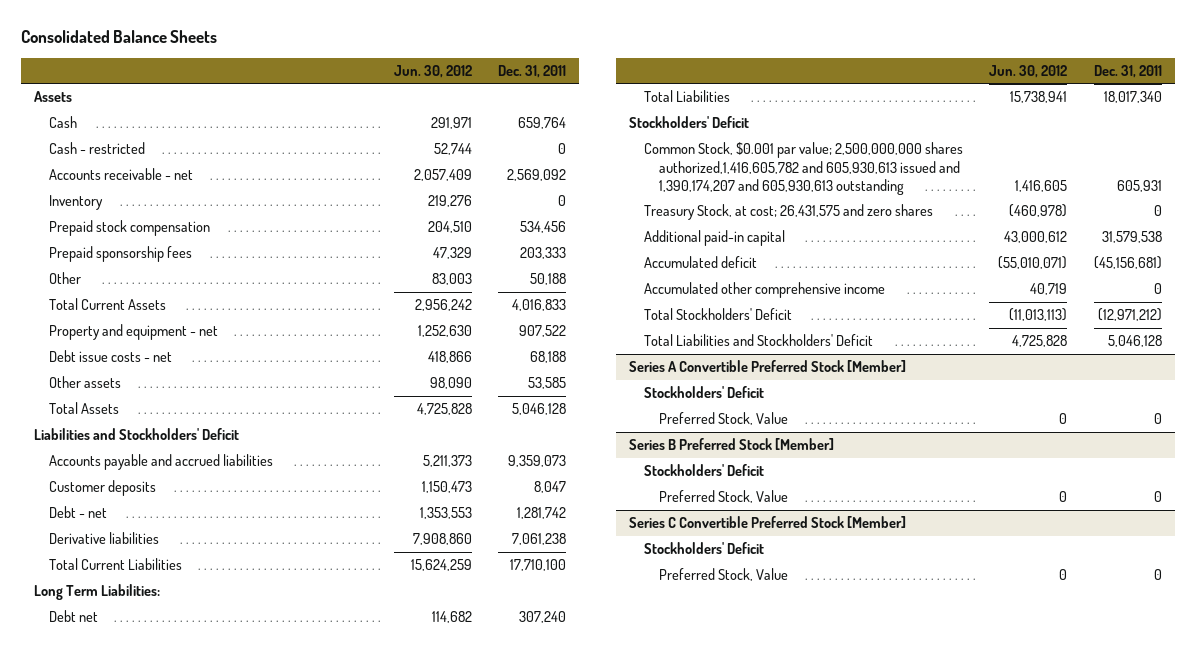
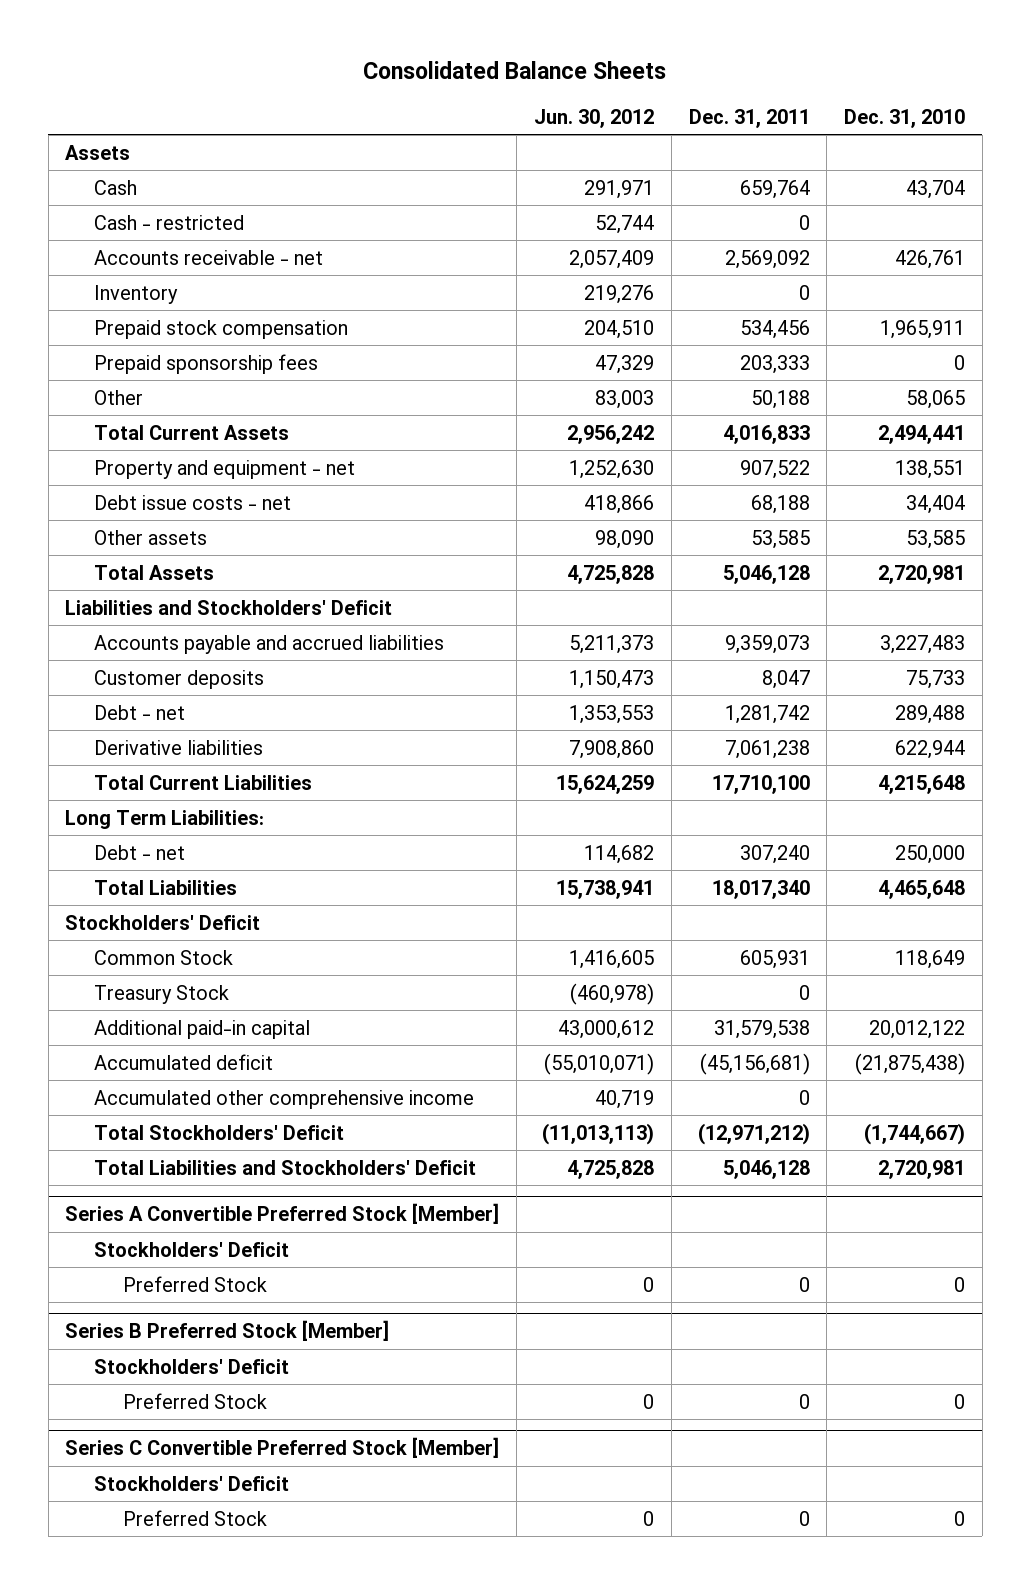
- | Jun. 30, 2012 | Dec. 31, 2011
+ | Jun. 30, 2012 | Dec. 31, 2011 | Dec. 31, 2010
- Debt net | 114,682 | 307,240
+ Debt - net | 114,682 | 307,240 | 250,000
- Common Stock, $0.001 par value; 2,500,000,000 shares authorized,1,416,605,782 and 605,930,613 issued and 1,390,174,207 and 605,930,613 outstanding | 1,416,605 | 605,931
- Treasury Stock, at cost; 26,431,575 and zero shares | (460,978) | 0
+ Common Stock | 1,416,605 | 605,931 | 118,649
+ Treasury Stock | (460,978) | 0 |
@ Series A Convertible Preferred Stock [Member]
- Preferred Stock, Value | 0 | 0
+ Preferred Stock | 0 | 0 | 0
@ Series B Preferred Stock [Member]
- Preferred Stock, Value | 0 | 0
+ Preferred Stock | 0 | 0 | 0
@ Series C Convertible Preferred Stock [Member]
- Preferred Stock, Value | 0 | 0
+ Preferred Stock | 0 | 0 | 0

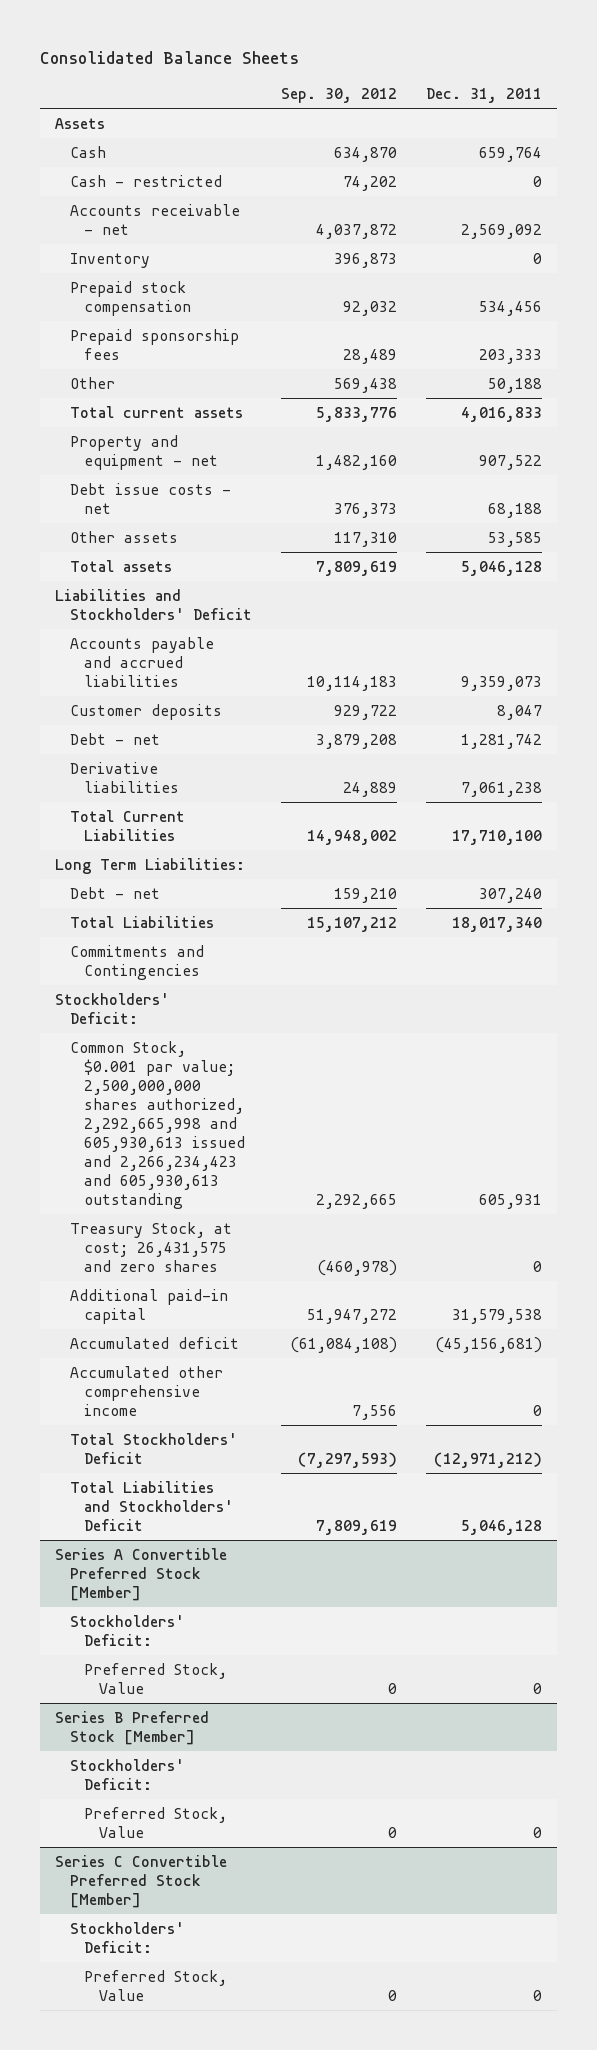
- | Jun. 30, 2012 | Dec. 31, 2011 | Dec. 31, 2010
+ | Sep. 30, 2012 | Dec. 31, 2011
- Total Current Assets | 2,956,242 | 4,016,833 | 2,494,441
+ Total current assets | 5,833,776 | 4,016,833
- Total Assets | 4,725,828 | 5,046,128 | 2,720,981
+ Total assets | 7,809,619 | 5,046,128
- Stockholders' Deficit
- Common Stock | 1,416,605 | 605,931 | 118,649
- Treasury Stock | (460,978) | 0 |
+ Commitments and Contingencies
+ Stockholders' Deficit:
+ Common Stock, $0.001 par value; 2,500,000,000 shares authorized, 2,292,665,998 and 605,930,613 issued and 2,266,234,423 and 605,930,613 outstanding | 2,292,665 | 605,931
+ Treasury Stock, at cost; 26,431,575 and zero shares | (460,978) | 0
@ Series A Convertible Preferred Stock [Member]
- Stockholders' Deficit
- Preferred Stock | 0 | 0 | 0
+ Stockholders' Deficit:
+ Preferred Stock, Value | 0 | 0
@ Series B Preferred Stock [Member]
- Stockholders' Deficit
- Preferred Stock | 0 | 0 | 0
+ Stockholders' Deficit:
+ Preferred Stock, Value | 0 | 0
@ Series C Convertible Preferred Stock [Member]
- Stockholders' Deficit
- Preferred Stock | 0 | 0 | 0
+ Stockholders' Deficit:
+ Preferred Stock, Value | 0 | 0

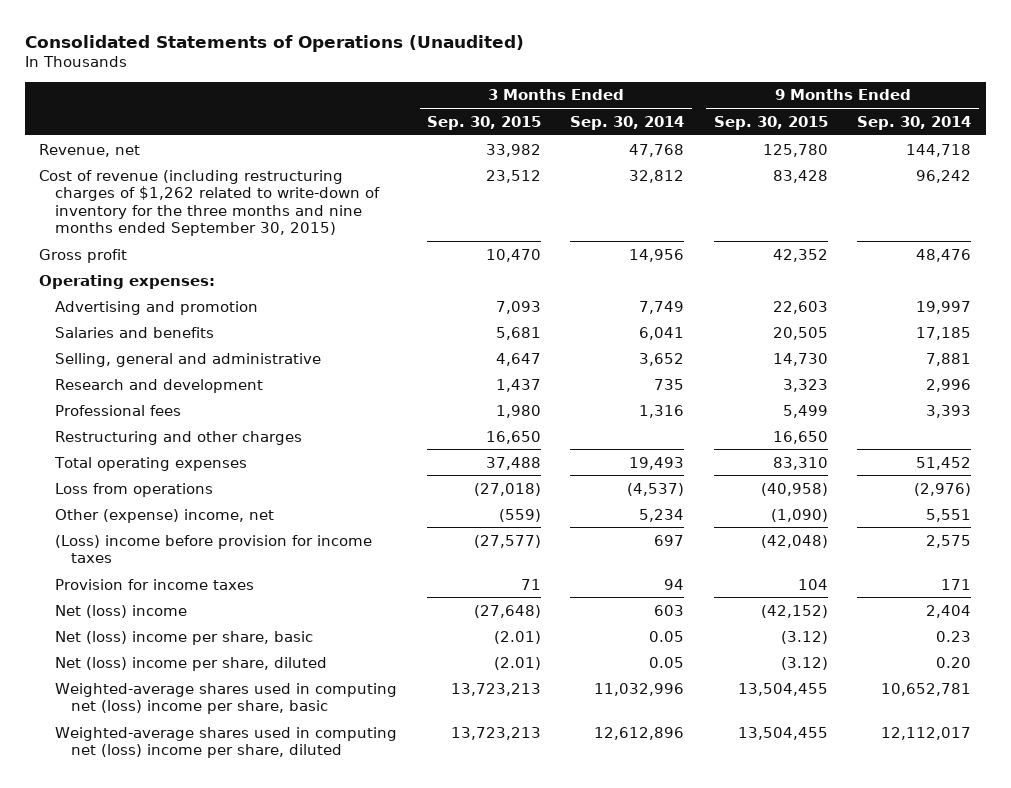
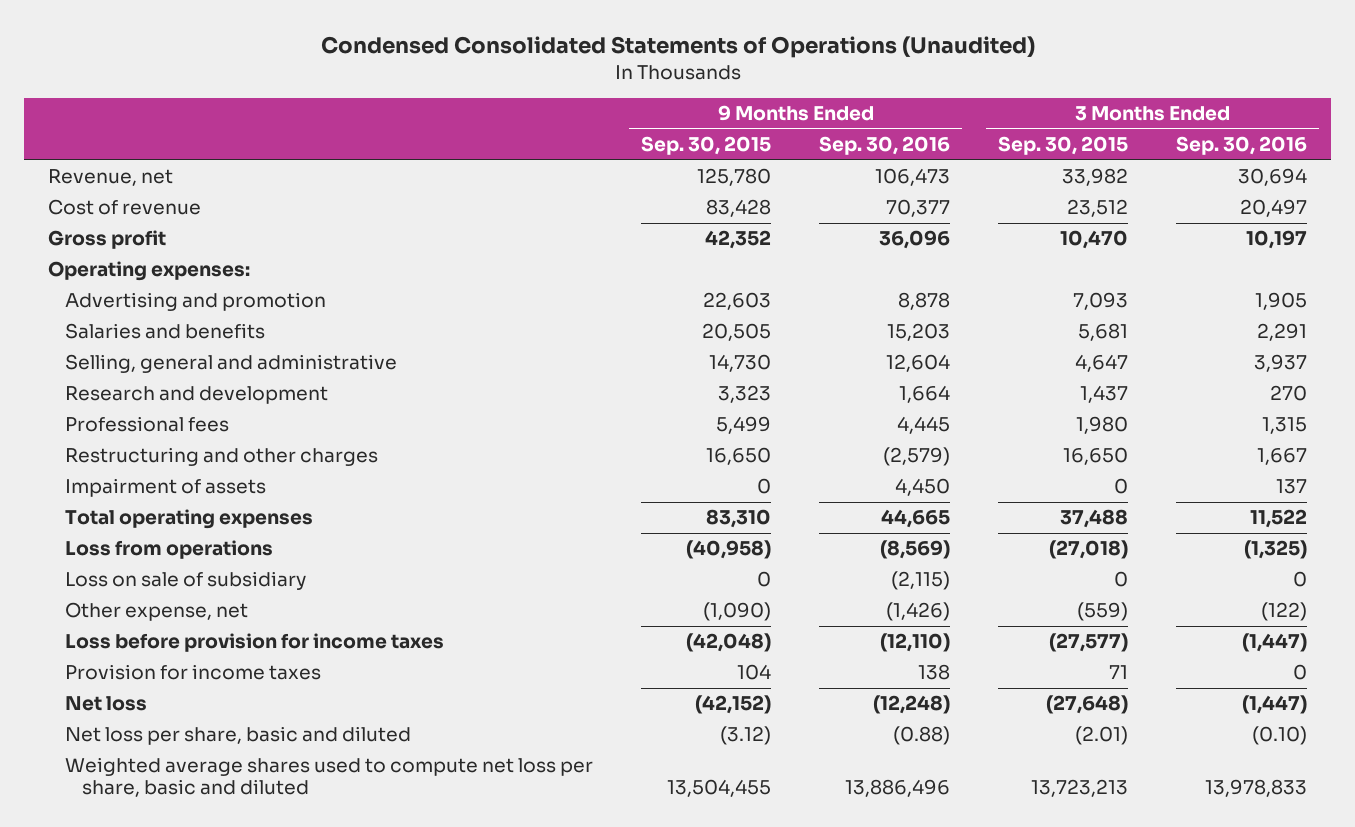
- Consolidated Statements of Operations (Unaudited)
+ Condensed Consolidated Statements of Operations (Unaudited)
- | 3 Months Ended Sep. 30, 2015 | 3 Months Ended Sep. 30, 2014 | 9 Months Ended Sep. 30, 2015 | 9 Months Ended Sep. 30, 2014
+ | 9 Months Ended Sep. 30, 2015 | 9 Months Ended Sep. 30, 2016 | 3 Months Ended Sep. 30, 2015 | 3 Months Ended Sep. 30, 2016
- Cost of revenue (including restructuring charges of $1,262 related to write-down of inventory for the three months and nine months ended September 30, 2015) | 23,512 | 32,812 | 83,428 | 96,242
+ Cost of revenue | 83,428 | 70,377 | 23,512 | 20,497
+ Impairment of assets | 0 | 4,450 | 0 | 137
- Other (expense) income, net | (559) | 5,234 | (1,090) | 5,551
- (Loss) income before provision for income taxes | (27,577) | 697 | (42,048) | 2,575
+ Loss on sale of subsidiary | 0 | (2,115) | 0 | 0
+ Other expense, net | (1,090) | (1,426) | (559) | (122)
+ Loss before provision for income taxes | (42,048) | (12,110) | (27,577) | (1,447)
- Net (loss) income | (27,648) | 603 | (42,152) | 2,404
- Net (loss) income per share, basic | (2.01) | 0.05 | (3.12) | 0.23
- Net (loss) income per share, diluted | (2.01) | 0.05 | (3.12) | 0.20
- Weighted-average shares used in computing net (loss) income per share, basic | 13,723,213 | 11,032,996 | 13,504,455 | 10,652,781
- Weighted-average shares used in computing net (loss) income per share, diluted | 13,723,213 | 12,612,896 | 13,504,455 | 12,112,017
+ Net loss | (42,152) | (12,248) | (27,648) | (1,447)
+ Net loss per share, basic and diluted | (3.12) | (0.88) | (2.01) | (0.10)
+ Weighted average shares used to compute net loss per share, basic and diluted | 13,504,455 | 13,886,496 | 13,723,213 | 13,978,833

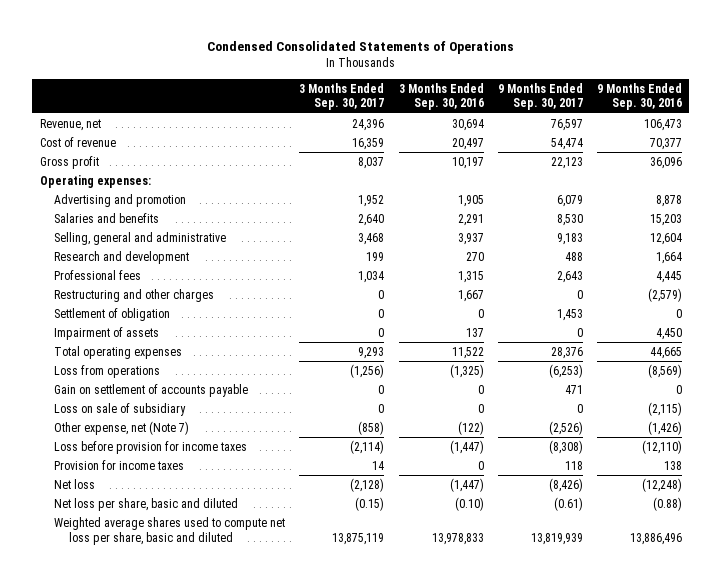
- Condensed Consolidated Statements of Operations (Unaudited)
+ Condensed Consolidated Statements of Operations
- | 9 Months Ended Sep. 30, 2015 | 9 Months Ended Sep. 30, 2016 | 3 Months Ended Sep. 30, 2015 | 3 Months Ended Sep. 30, 2016
+ | 3 Months Ended Sep. 30, 2017 | 3 Months Ended Sep. 30, 2016 | 9 Months Ended Sep. 30, 2017 | 9 Months Ended Sep. 30, 2016
+ Settlement of obligation | 0 | 0 | 1,453 | 0
+ Gain on settlement of accounts payable | 0 | 0 | 471 | 0
- Other expense, net | (1,090) | (1,426) | (559) | (122)
+ Other expense, net (Note 7) | (858) | (122) | (2,526) | (1,426)

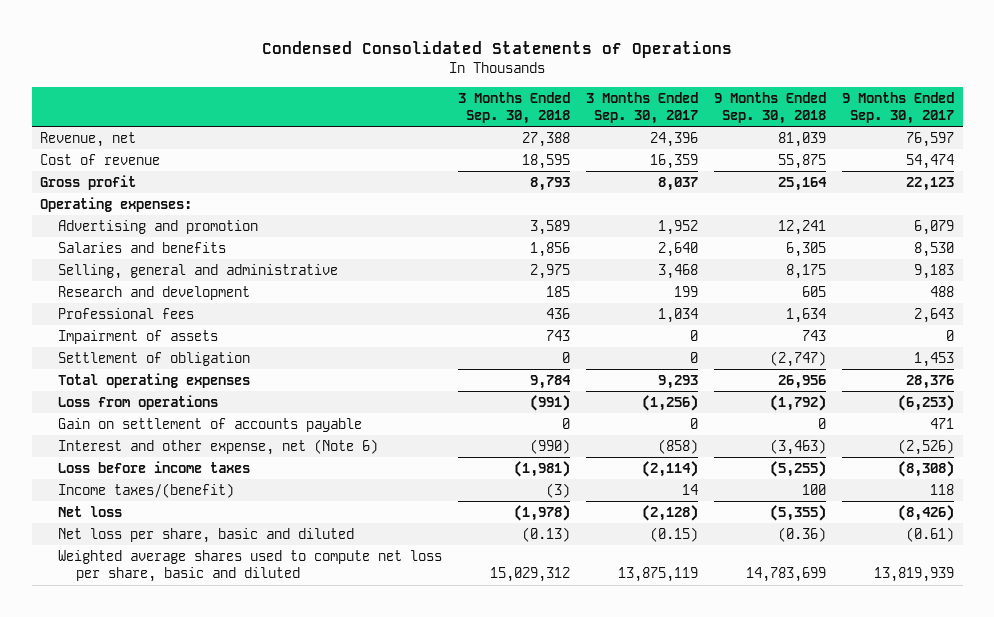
- | 3 Months Ended Sep. 30, 2017 | 3 Months Ended Sep. 30, 2016 | 9 Months Ended Sep. 30, 2017 | 9 Months Ended Sep. 30, 2016
+ | 3 Months Ended Sep. 30, 2018 | 3 Months Ended Sep. 30, 2017 | 9 Months Ended Sep. 30, 2018 | 9 Months Ended Sep. 30, 2017
- Restructuring and other charges | 0 | 1,667 | 0 | (2,579)
moved down: Settlement of obligation | 0 | 0 | (2,747) | 1,453
- Loss on sale of subsidiary | 0 | 0 | 0 | (2,115)
- Other expense, net (Note 7) | (858) | (122) | (2,526) | (1,426)
- Loss before provision for income taxes | (2,114) | (1,447) | (8,308) | (12,110)
- Provision for income taxes | 14 | 0 | 118 | 138
+ Interest and other expense, net (Note 6) | (990) | (858) | (3,463) | (2,526)
+ Loss before income taxes | (1,981) | (2,114) | (5,255) | (8,308)
+ Income taxes/(benefit) | (3) | 14 | 100 | 118

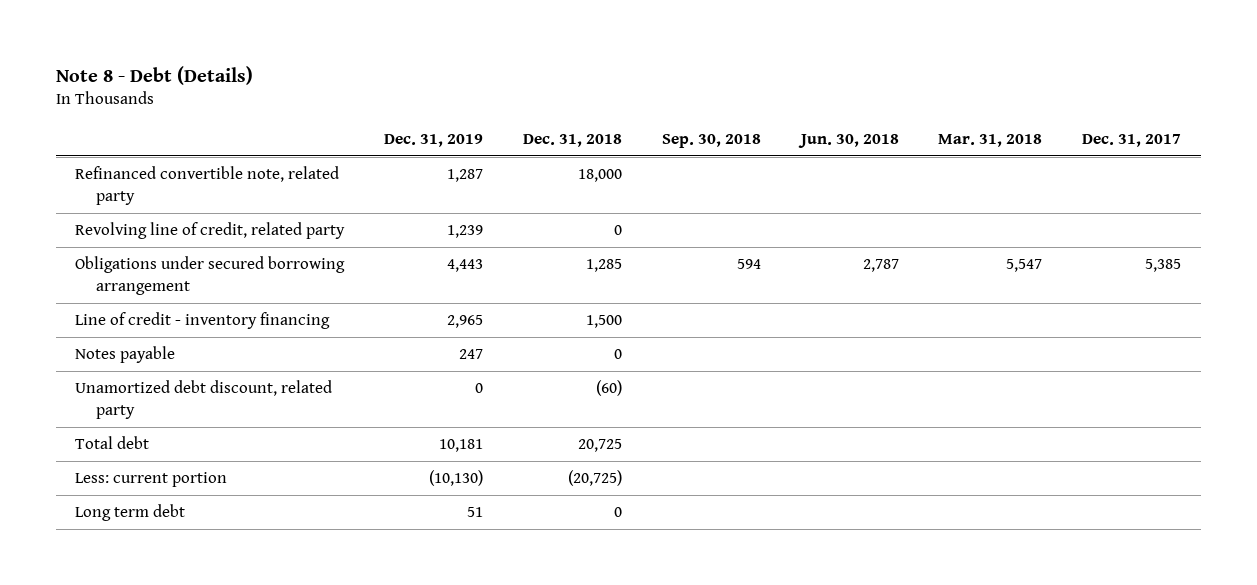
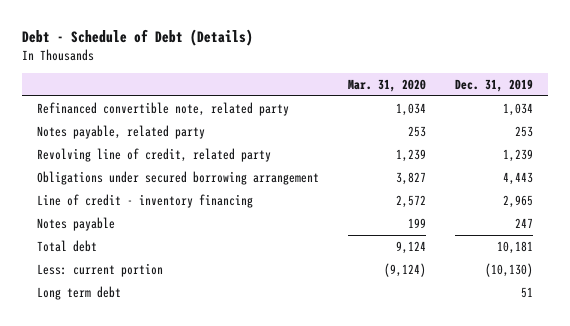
- Note 8 - Debt (Details)
+ Debt - Schedule of Debt (Details)
- | Dec. 31, 2019 | Dec. 31, 2018 | Sep. 30, 2018 | Jun. 30, 2018 | Mar. 31, 2018 | Dec. 31, 2017
+ | Mar. 31, 2020 | Dec. 31, 2019
- Refinanced convertible note, related party | 1,287 | 18,000 | | | |
+ Refinanced convertible note, related party | 1,034 | 1,034
+ Notes payable, related party | 253 | 253
- Unamortized debt discount, related party | 0 | (60) | | | |

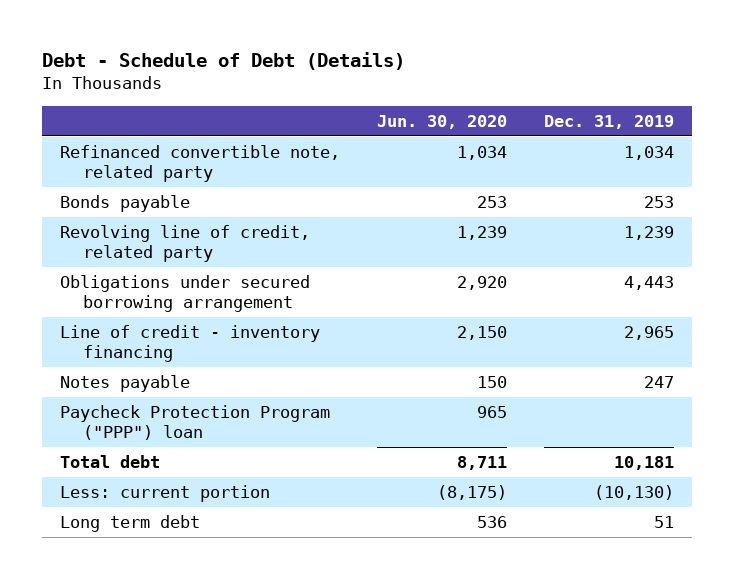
- | Mar. 31, 2020 | Dec. 31, 2019
+ | Jun. 30, 2020 | Dec. 31, 2019
- Notes payable, related party | 253 | 253
+ Bonds payable | 253 | 253
+ Paycheck Protection Program ("PPP") loan | 965 |

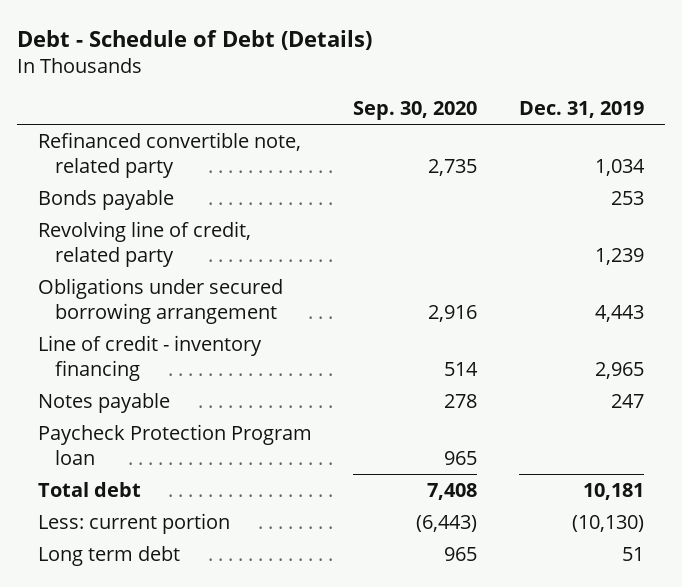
- | Jun. 30, 2020 | Dec. 31, 2019
+ | Sep. 30, 2020 | Dec. 31, 2019
- Paycheck Protection Program ("PPP") loan | 965 |
+ Paycheck Protection Program loan | 965 |

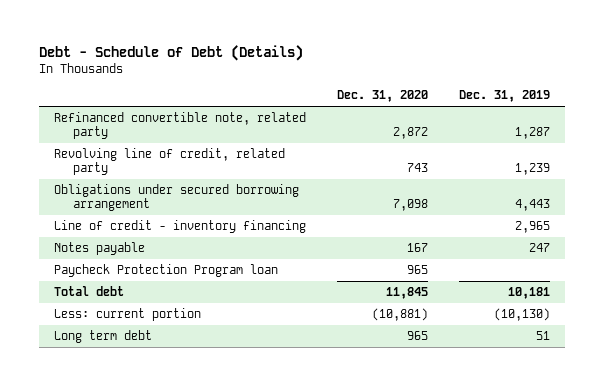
- | Sep. 30, 2020 | Dec. 31, 2019
+ | Dec. 31, 2020 | Dec. 31, 2019
- Refinanced convertible note, related party | 2,735 | 1,034
- Bonds payable | | 253
+ Refinanced convertible note, related party | 2,872 | 1,287

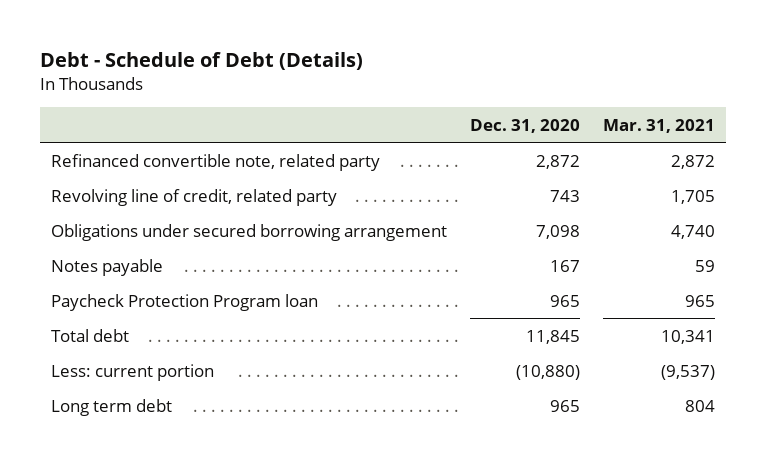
- | Dec. 31, 2020 | Dec. 31, 2019
+ | Dec. 31, 2020 | Mar. 31, 2021
- Line of credit - inventory financing | | 2,965
- Less: current portion | (10,881) | (10,130)
+ Less: current portion | (10,880) | (9,537)

